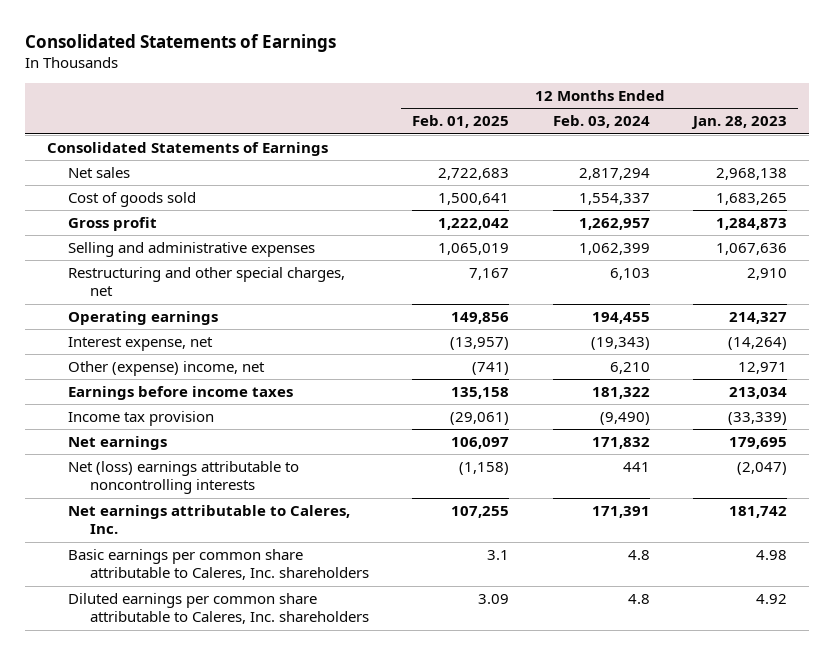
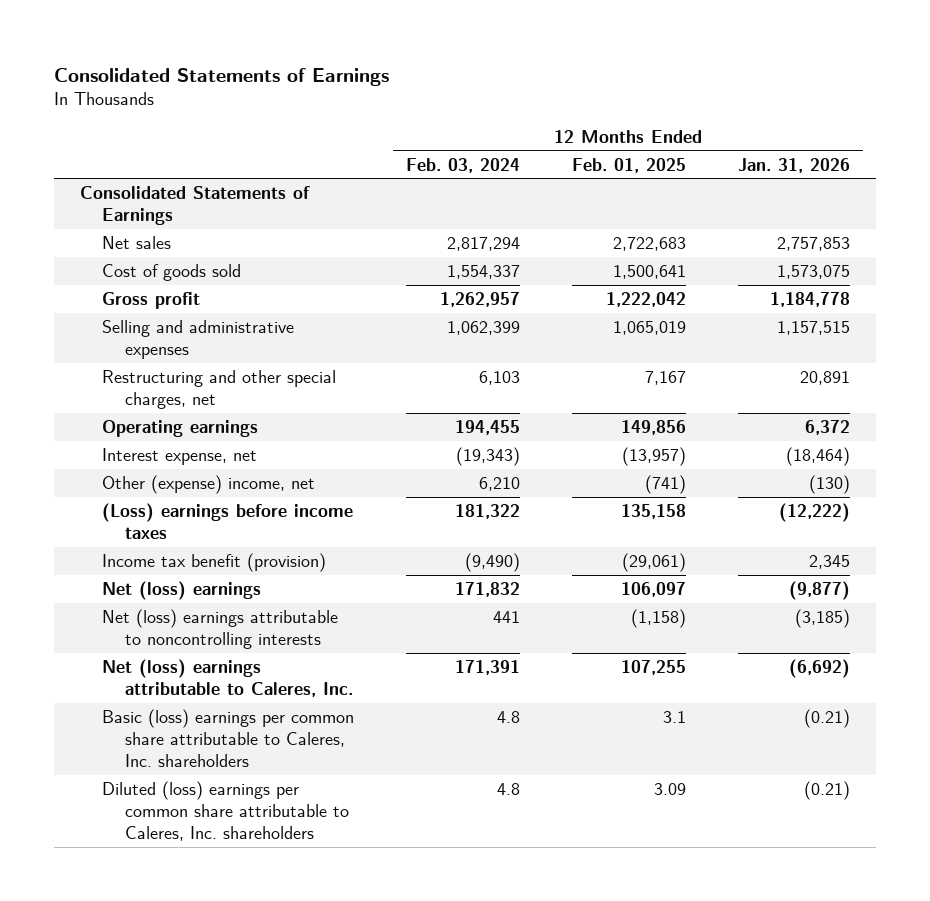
- | 12 Months Ended Feb. 01, 2025 | 12 Months Ended Feb. 03, 2024 | 12 Months Ended Jan. 28, 2023
+ | 12 Months Ended Feb. 03, 2024 | 12 Months Ended Feb. 01, 2025 | 12 Months Ended Jan. 31, 2026
- Earnings before income taxes | 135,158 | 181,322 | 213,034
- Income tax provision | (29,061) | (9,490) | (33,339)
- Net earnings | 106,097 | 171,832 | 179,695
+ (Loss) earnings before income taxes | 181,322 | 135,158 | (12,222)
+ Income tax benefit (provision) | (9,490) | (29,061) | 2,345
+ Net (loss) earnings | 171,832 | 106,097 | (9,877)
- Net earnings attributable to Caleres, Inc. | 107,255 | 171,391 | 181,742
- Basic earnings per common share attributable to Caleres, Inc. shareholders | 3.1 | 4.8 | 4.98
- Diluted earnings per common share attributable to Caleres, Inc. shareholders | 3.09 | 4.8 | 4.92
+ Net (loss) earnings attributable to Caleres, Inc. | 171,391 | 107,255 | (6,692)
+ Basic (loss) earnings per common share attributable to Caleres, Inc. shareholders | 4.8 | 3.1 | (0.21)
+ Diluted (loss) earnings per common share attributable to Caleres, Inc. shareholders | 4.8 | 3.09 | (0.21)

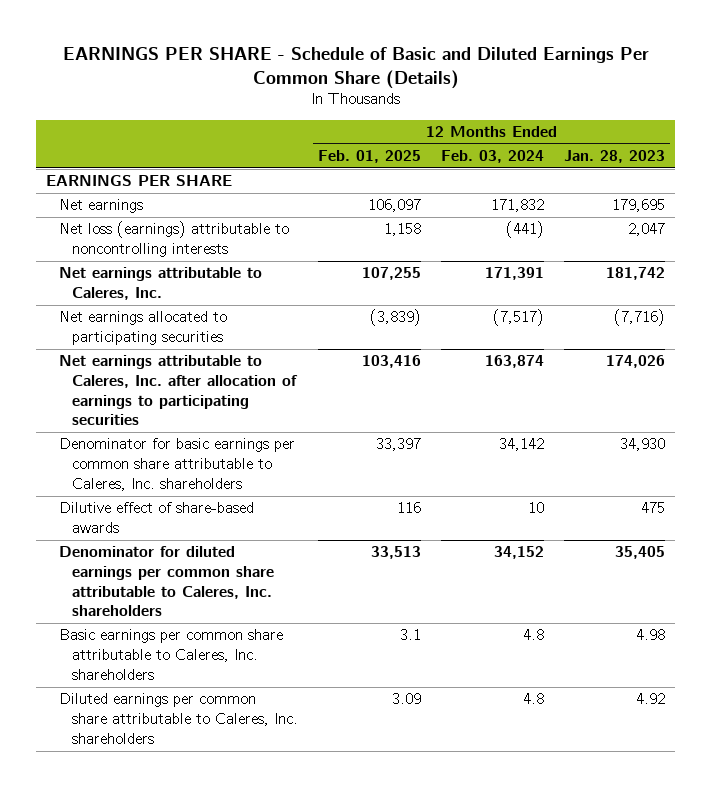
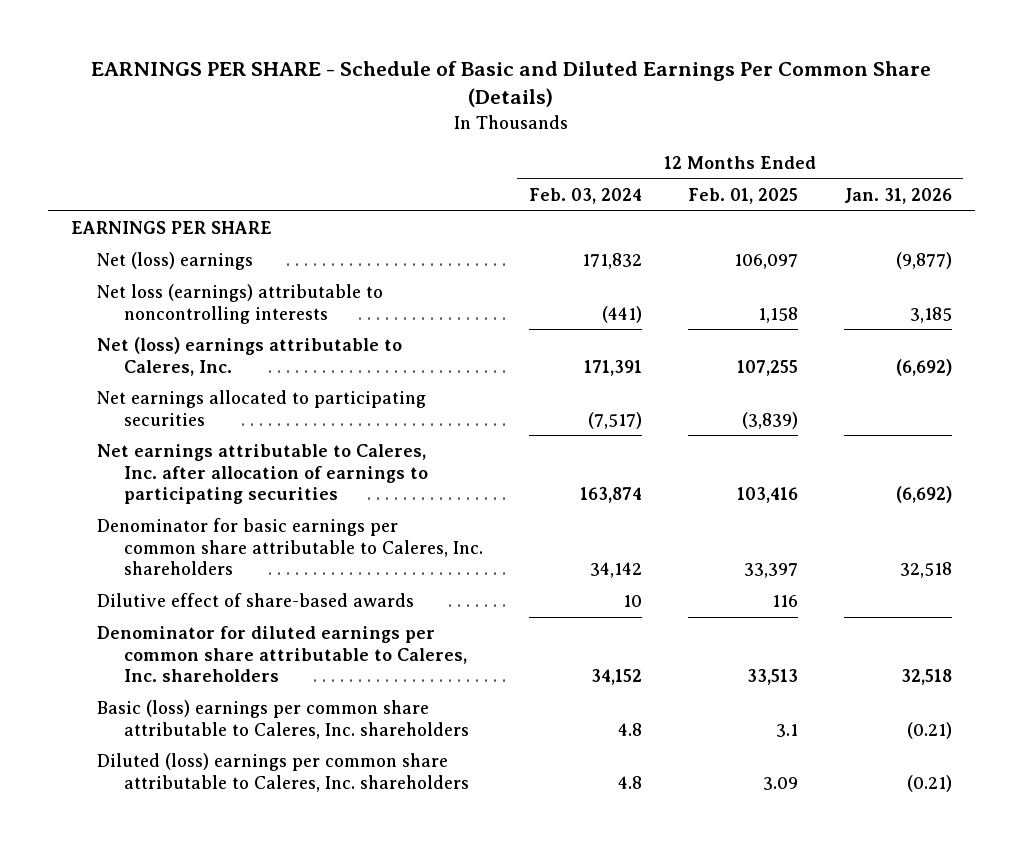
- | 12 Months Ended Feb. 01, 2025 | 12 Months Ended Feb. 03, 2024 | 12 Months Ended Jan. 28, 2023
+ | 12 Months Ended Feb. 03, 2024 | 12 Months Ended Feb. 01, 2025 | 12 Months Ended Jan. 31, 2026
- Net earnings | 106,097 | 171,832 | 179,695
+ Net (loss) earnings | 171,832 | 106,097 | (9,877)
- Net earnings attributable to Caleres, Inc. | 107,255 | 171,391 | 181,742
+ Net (loss) earnings attributable to Caleres, Inc. | 171,391 | 107,255 | (6,692)
- Basic earnings per common share attributable to Caleres, Inc. shareholders | 3.1 | 4.8 | 4.98
- Diluted earnings per common share attributable to Caleres, Inc. shareholders | 3.09 | 4.8 | 4.92
+ Basic (loss) earnings per common share attributable to Caleres, Inc. shareholders | 4.8 | 3.1 | (0.21)
+ Diluted (loss) earnings per common share attributable to Caleres, Inc. shareholders | 4.8 | 3.09 | (0.21)

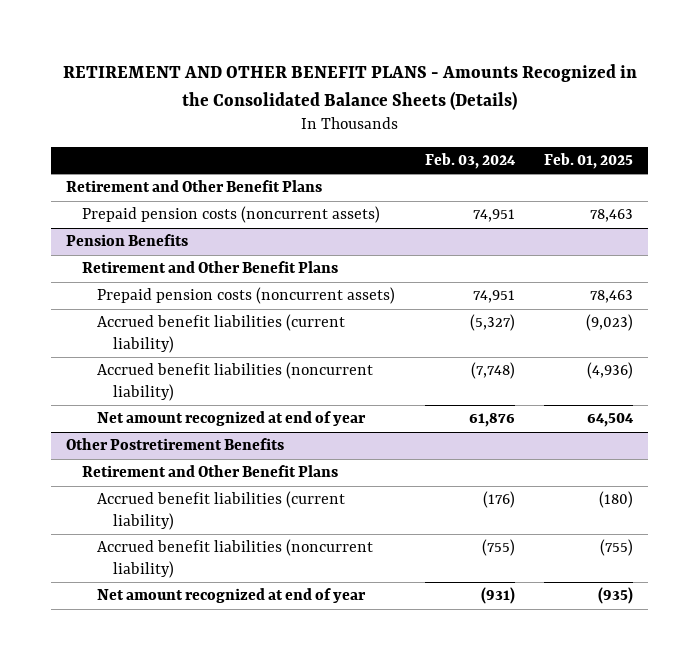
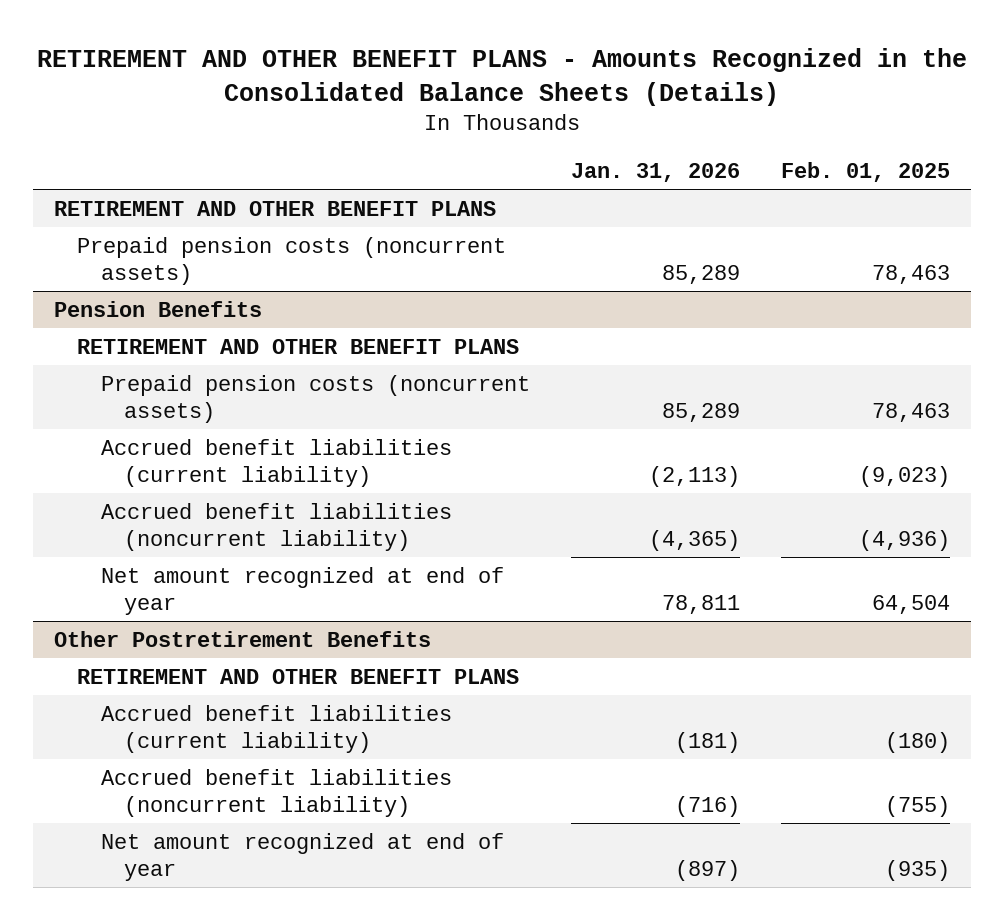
- | Feb. 03, 2024 | Feb. 01, 2025
+ | Jan. 31, 2026 | Feb. 01, 2025
- Retirement and Other Benefit Plans
+ RETIREMENT AND OTHER BENEFIT PLANS
@ Pension Benefits
- Retirement and Other Benefit Plans
+ RETIREMENT AND OTHER BENEFIT PLANS
@ Other Postretirement Benefits
- Retirement and Other Benefit Plans
+ RETIREMENT AND OTHER BENEFIT PLANS

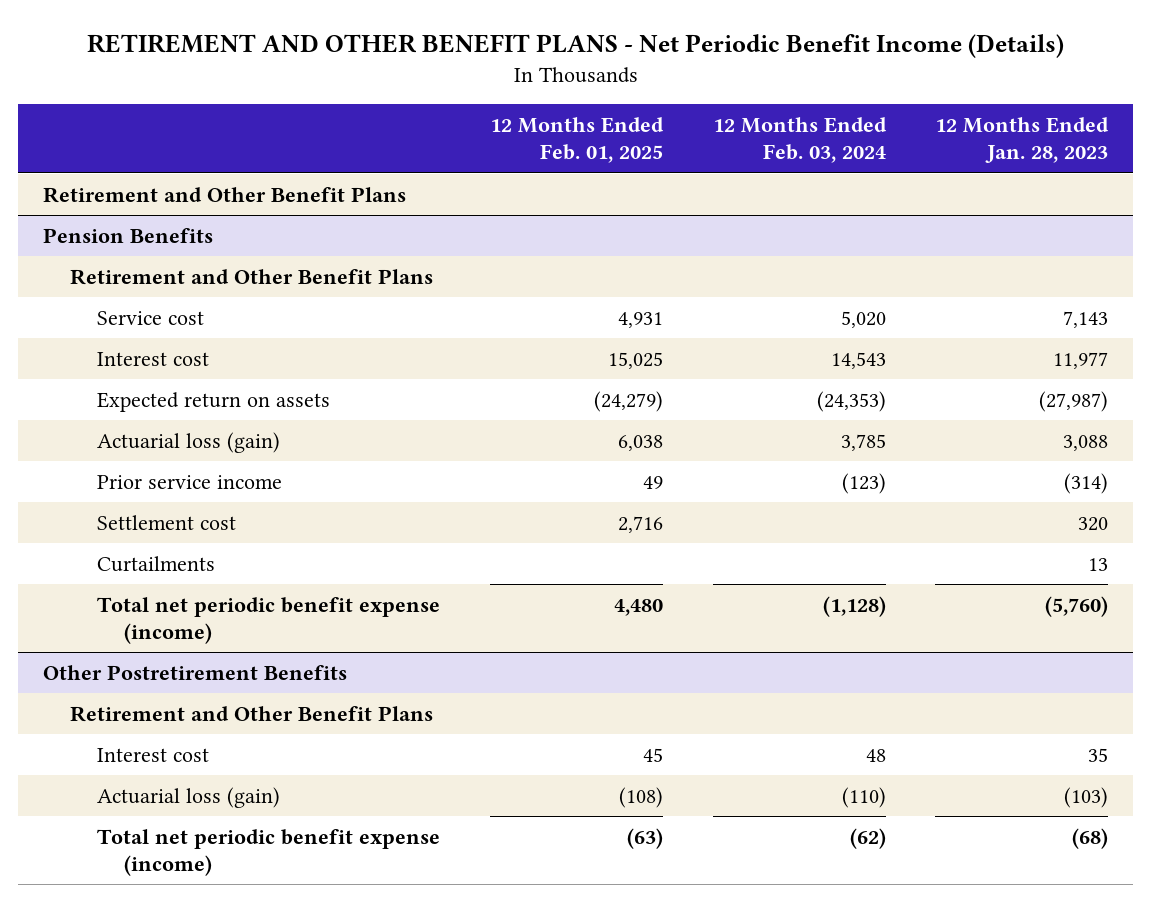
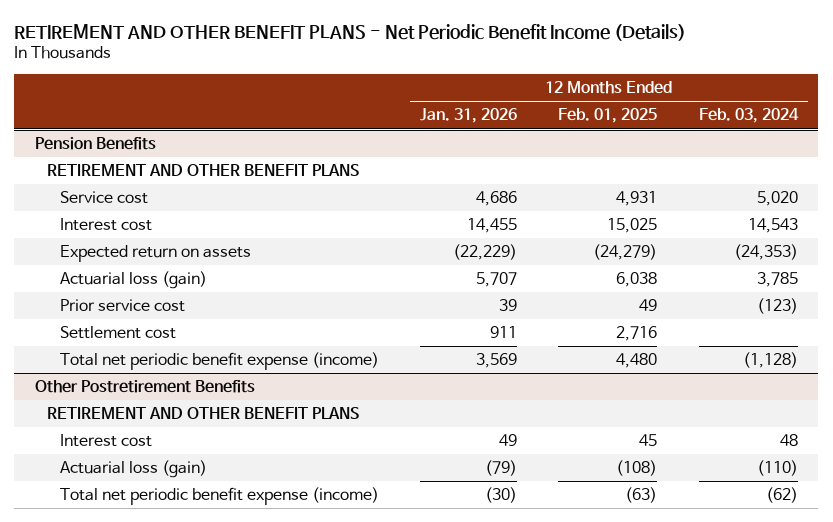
- | 12 Months Ended Feb. 01, 2025 | 12 Months Ended Feb. 03, 2024 | 12 Months Ended Jan. 28, 2023
+ | 12 Months Ended Jan. 31, 2026 | 12 Months Ended Feb. 01, 2025 | 12 Months Ended Feb. 03, 2024
- Retirement and Other Benefit Plans
@ Pension Benefits
- Retirement and Other Benefit Plans
+ RETIREMENT AND OTHER BENEFIT PLANS
- Prior service income | 49 | (123) | (314)
+ Prior service cost | 39 | 49 | (123)
- Curtailments | | | 13
@ Other Postretirement Benefits
- Retirement and Other Benefit Plans
+ RETIREMENT AND OTHER BENEFIT PLANS

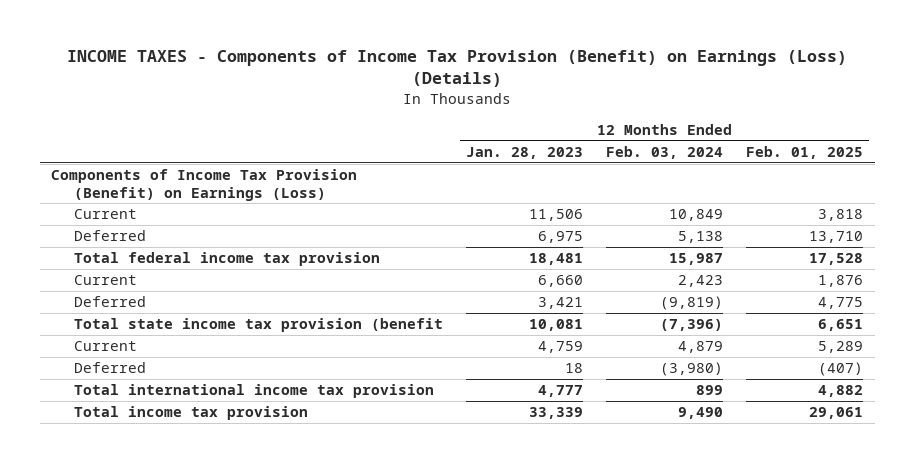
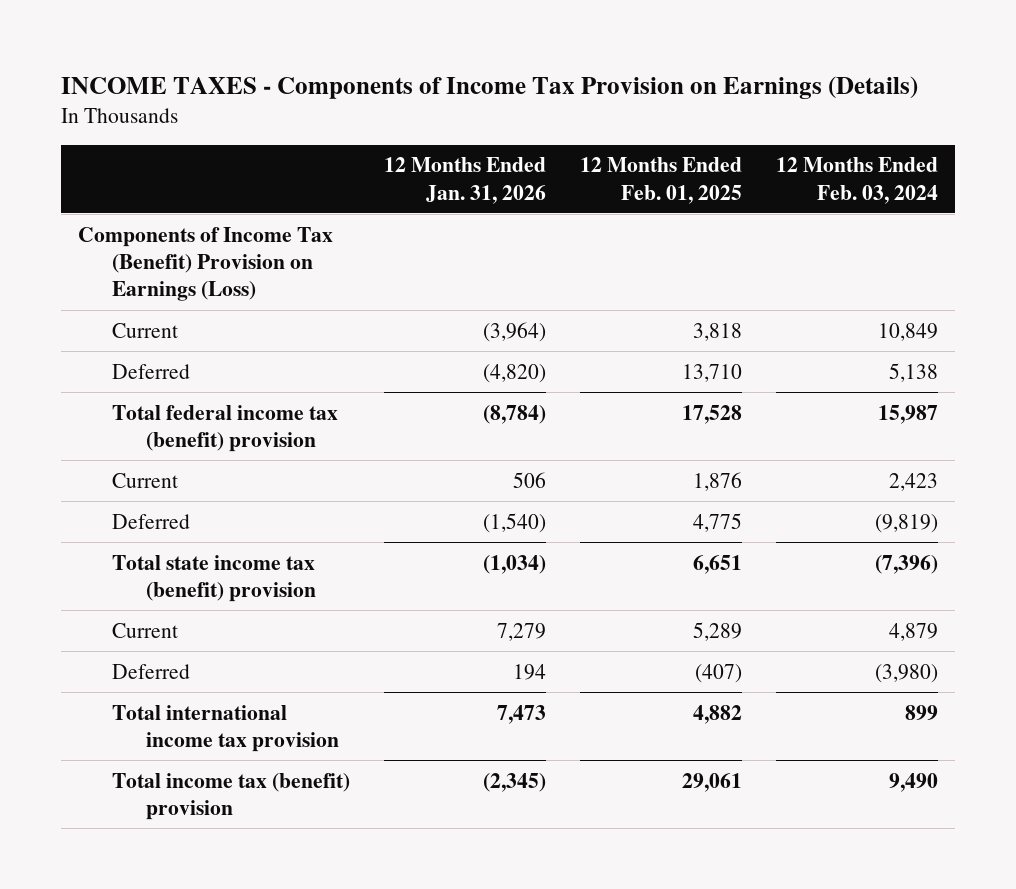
- INCOME TAXES - Components of Income Tax Provision (Benefit) on Earnings (Loss) (Details)
+ INCOME TAXES - Components of Income Tax Provision on Earnings (Details)
- | 12 Months Ended Jan. 28, 2023 | 12 Months Ended Feb. 03, 2024 | 12 Months Ended Feb. 01, 2025
+ | 12 Months Ended Jan. 31, 2026 | 12 Months Ended Feb. 01, 2025 | 12 Months Ended Feb. 03, 2024
- Components of Income Tax Provision (Benefit) on Earnings (Loss)
+ Components of Income Tax (Benefit) Provision on Earnings (Loss)
- Total federal income tax provision | 18,481 | 15,987 | 17,528
+ Total federal income tax (benefit) provision | (8,784) | 17,528 | 15,987
- Total state income tax provision (benefit | 10,081 | (7,396) | 6,651
+ Total state income tax (benefit) provision | (1,034) | 6,651 | (7,396)
- Total income tax provision | 33,339 | 9,490 | 29,061
+ Total income tax (benefit) provision | (2,345) | 29,061 | 9,490

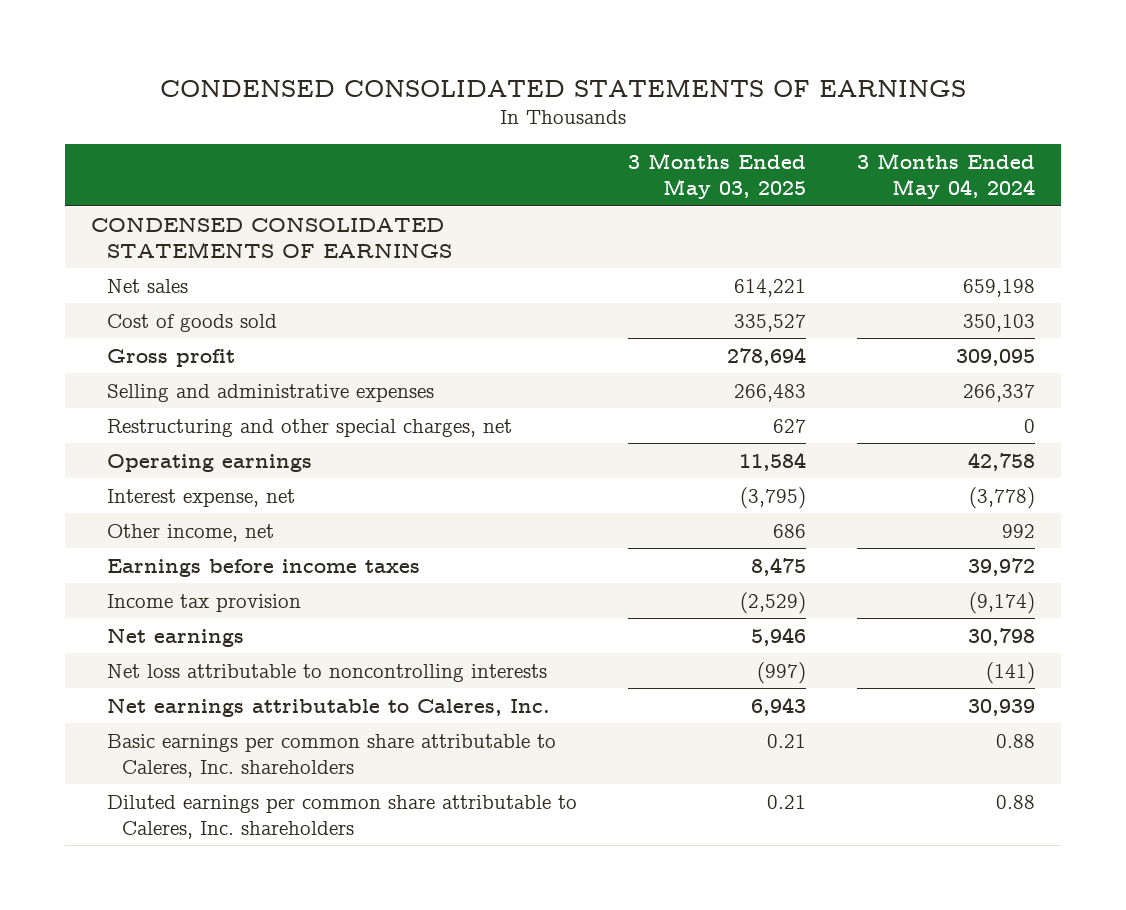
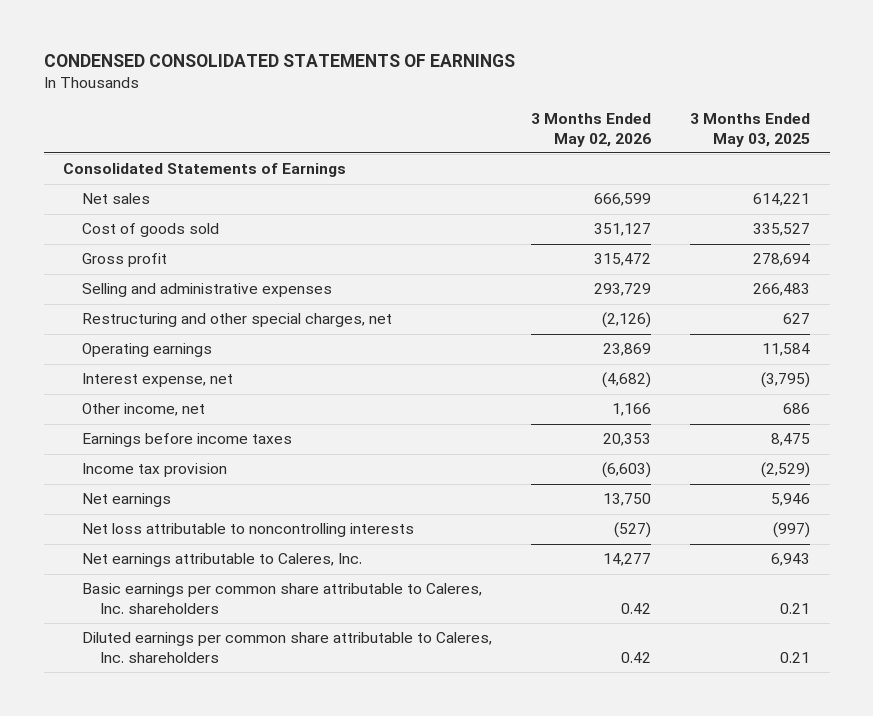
- | 3 Months Ended May 03, 2025 | 3 Months Ended May 04, 2024
+ | 3 Months Ended May 02, 2026 | 3 Months Ended May 03, 2025
- CONDENSED CONSOLIDATED STATEMENTS OF EARNINGS
+ Consolidated Statements of Earnings

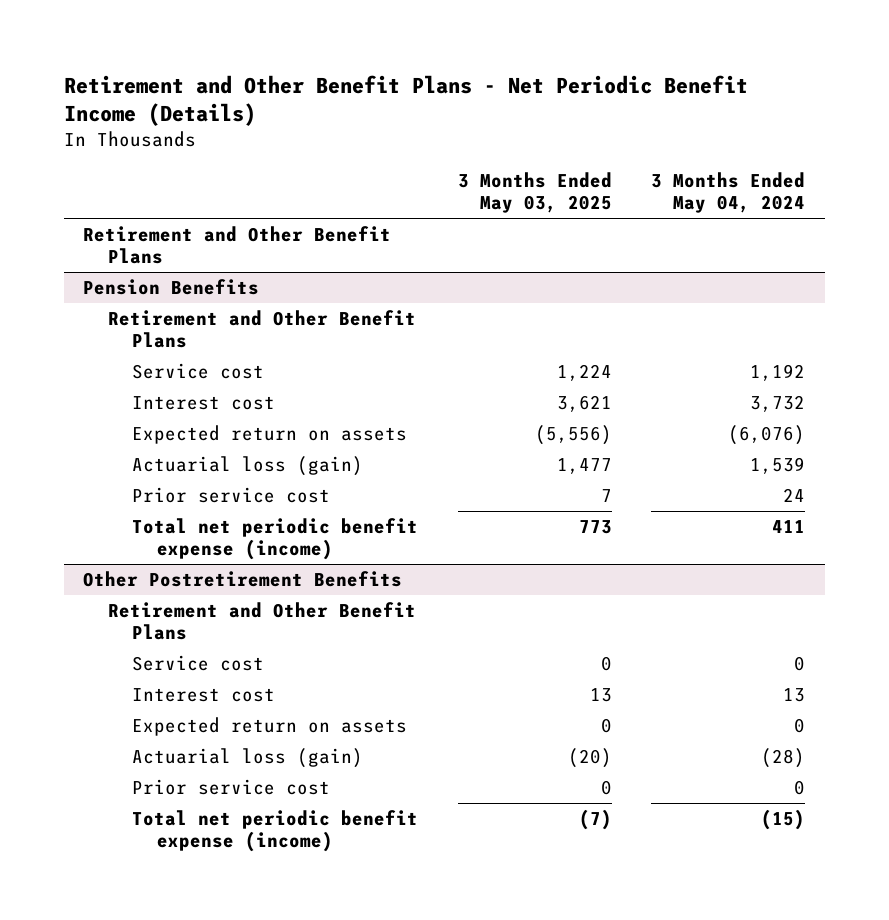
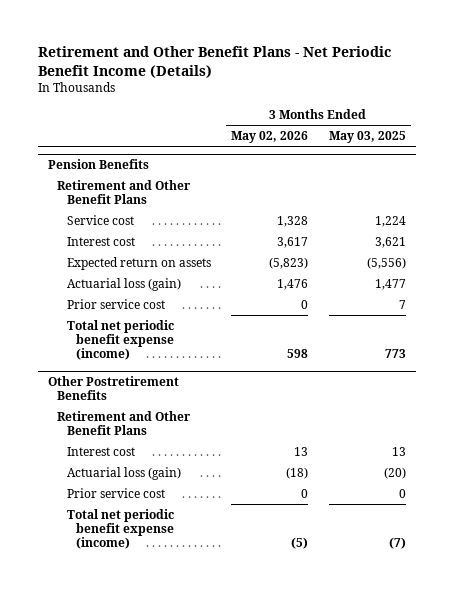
- | 3 Months Ended May 03, 2025 | 3 Months Ended May 04, 2024
+ | 3 Months Ended May 02, 2026 | 3 Months Ended May 03, 2025
- Retirement and Other Benefit Plans
@ Other Postretirement Benefits
- Service cost | 0 | 0
- Expected return on assets | 0 | 0

